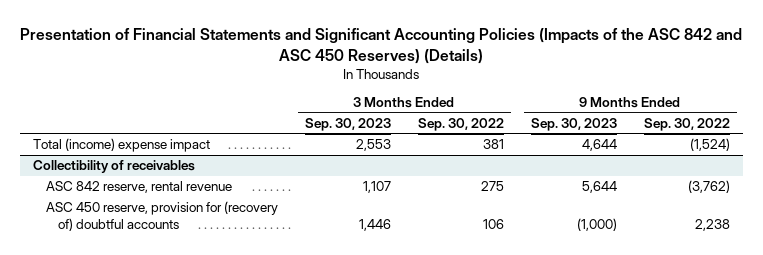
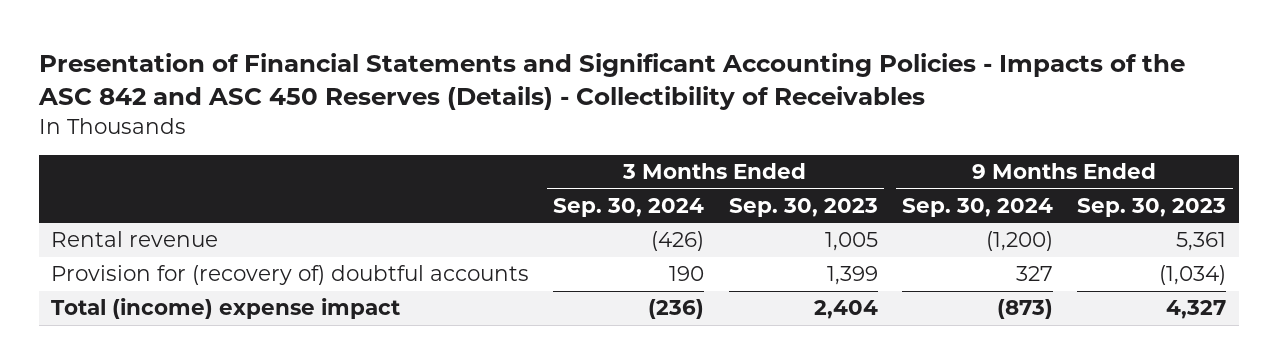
- Presentation of Financial Statements and Significant Accounting Policies (Impacts of the ASC 842 and ASC 450 Reserves) (Details)
+ Presentation of Financial Statements and Significant Accounting Policies - Impacts of the ASC 842 and ASC 450 Reserves (Details) - Collectibility of Receivables
- | 3 Months Ended Sep. 30, 2023 | 3 Months Ended Sep. 30, 2022 | 9 Months Ended Sep. 30, 2023 | 9 Months Ended Sep. 30, 2022
+ | 3 Months Ended Sep. 30, 2024 | 3 Months Ended Sep. 30, 2023 | 9 Months Ended Sep. 30, 2024 | 9 Months Ended Sep. 30, 2023
- Total (income) expense impact | 2,553 | 381 | 4,644 | (1,524)
- Collectibility of receivables
- ASC 842 reserve, rental revenue | 1,107 | 275 | 5,644 | (3,762)
- ASC 450 reserve, provision for (recovery of) doubtful accounts | 1,446 | 106 | (1,000) | 2,238
+ Rental revenue | (426) | 1,005 | (1,200) | 5,361
+ Provision for (recovery of) doubtful accounts | 190 | 1,399 | 327 | (1,034)
+ Total (income) expense impact | (236) | 2,404 | (873) | 4,327

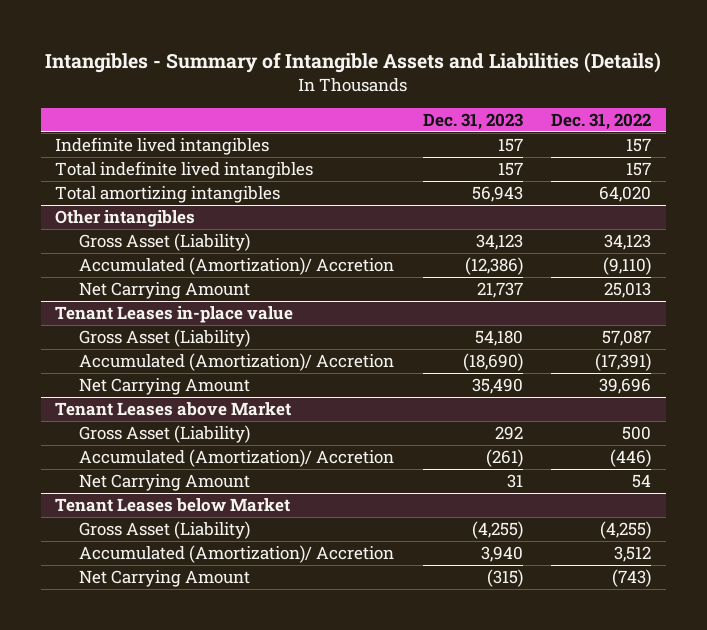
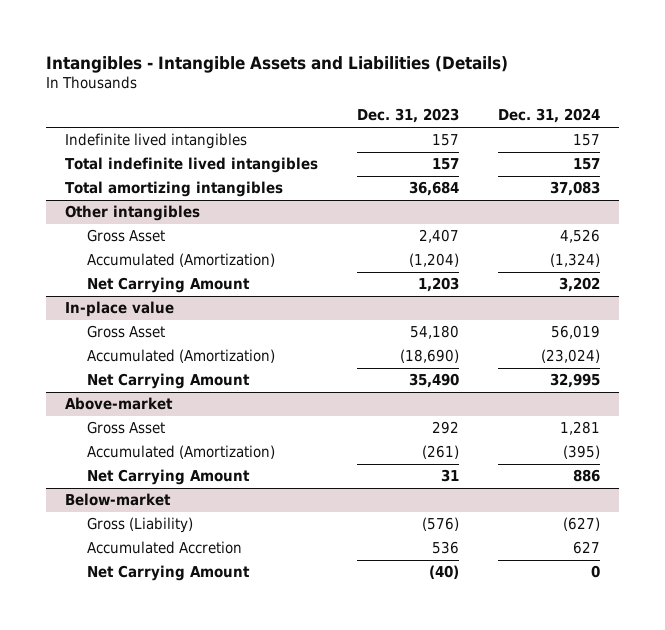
- Intangibles - Summary of Intangible Assets and Liabilities (Details)
+ Intangibles - Intangible Assets and Liabilities (Details)
- | Dec. 31, 2023 | Dec. 31, 2022
+ | Dec. 31, 2023 | Dec. 31, 2024
- Total amortizing intangibles | 56,943 | 64,020
+ Total amortizing intangibles | 36,684 | 37,083
@ Other intangibles
- Gross Asset (Liability) | 34,123 | 34,123
- Accumulated (Amortization)/ Accretion | (12,386) | (9,110)
- Net Carrying Amount | 21,737 | 25,013
- Tenant Leases in-place value
- Gross Asset (Liability) | 54,180 | 57,087
- Accumulated (Amortization)/ Accretion | (18,690) | (17,391)
@ Other intangibles
+ Gross Asset | 2,407 | 4,526
+ Accumulated (Amortization) | (1,204) | (1,324)
+ Net Carrying Amount | 1,203 | 3,202
+ In-place value
+ Gross Asset | 54,180 | 56,019
+ Accumulated (Amortization) | (18,690) | (23,024)
- Tenant Leases above Market
- Gross Asset (Liability) | 292 | 500
- Accumulated (Amortization)/ Accretion | (261) | (446)
+ Above-market
+ Gross Asset | 292 | 1,281
+ Accumulated (Amortization) | (261) | (395)
- Tenant Leases below Market
- Gross Asset (Liability) | (4,255) | (4,255)
- Accumulated (Amortization)/ Accretion | 3,940 | 3,512
- Net Carrying Amount | (315) | (743)
+ Below-market
+ Gross (Liability) | (576) | (627)
+ Accumulated Accretion | 536 | 627
+ Net Carrying Amount | (40) | 0

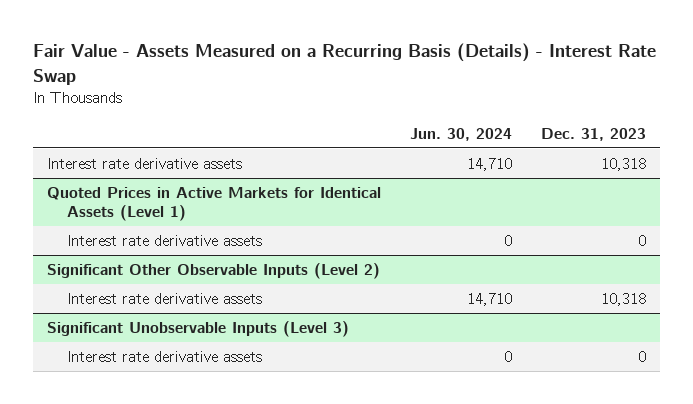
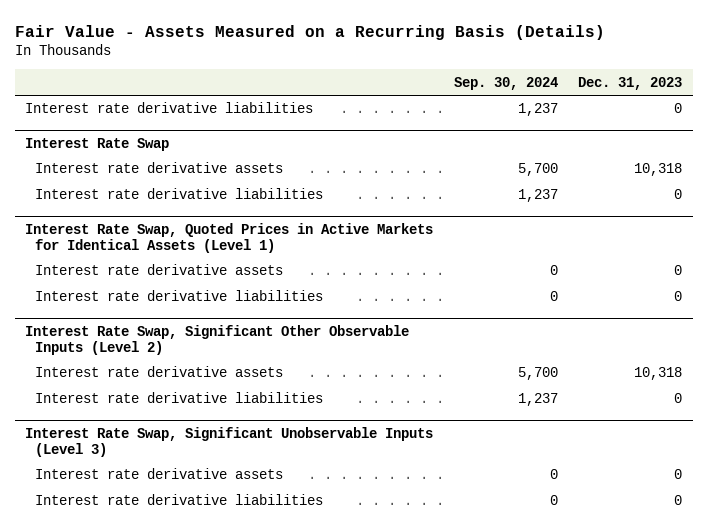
- Fair Value - Assets Measured on a Recurring Basis (Details) - Interest Rate Swap
+ Fair Value - Assets Measured on a Recurring Basis (Details)
- | Jun. 30, 2024 | Dec. 31, 2023
+ | Sep. 30, 2024 | Dec. 31, 2023
+ Interest rate derivative liabilities | 1,237 | 0
+ Interest Rate Swap
- Quoted Prices in Active Markets for Identical Assets (Level 1)
+ Interest rate derivative liabilities | 1,237 | 0
+ Interest Rate Swap, Quoted Prices in Active Markets for Identical Assets (Level 1)
- Significant Other Observable Inputs (Level 2)
+ Interest rate derivative liabilities | 0 | 0
+ Interest Rate Swap, Significant Other Observable Inputs (Level 2)
- Significant Unobservable Inputs (Level 3)
+ Interest rate derivative liabilities | 1,237 | 0
+ Interest Rate Swap, Significant Unobservable Inputs (Level 3)
+ Interest rate derivative liabilities | 0 | 0

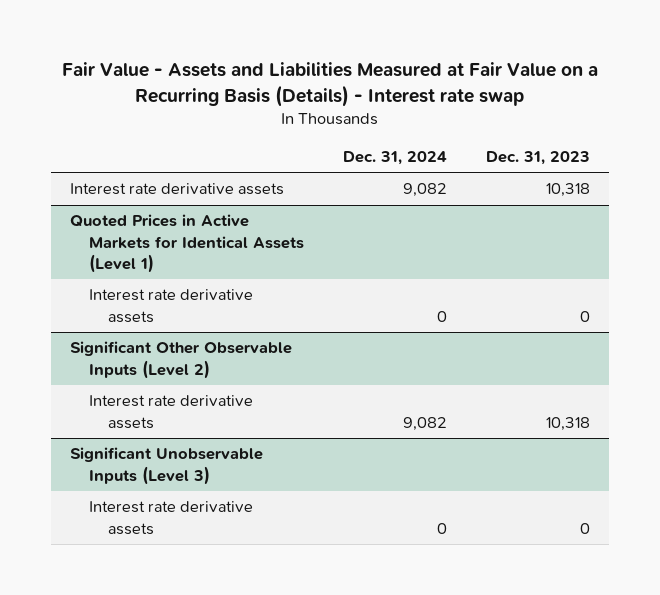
- Fair Value - Assets Measured on a Recurring Basis (Details)
+ Fair Value - Assets and Liabilities Measured at Fair Value on a Recurring Basis (Details) - Interest rate swap
- | Sep. 30, 2024 | Dec. 31, 2023
+ | Dec. 31, 2024 | Dec. 31, 2023
- Interest rate derivative liabilities | 1,237 | 0
- Interest Rate Swap
- Interest rate derivative liabilities | 1,237 | 0
- Interest Rate Swap, Quoted Prices in Active Markets for Identical Assets (Level 1)
+ Quoted Prices in Active Markets for Identical Assets (Level 1)
- Interest rate derivative liabilities | 0 | 0
- Interest Rate Swap, Significant Other Observable Inputs (Level 2)
+ Significant Other Observable Inputs (Level 2)
- Interest rate derivative liabilities | 1,237 | 0
- Interest Rate Swap, Significant Unobservable Inputs (Level 3)
+ Significant Unobservable Inputs (Level 3)
- Interest rate derivative liabilities | 0 | 0

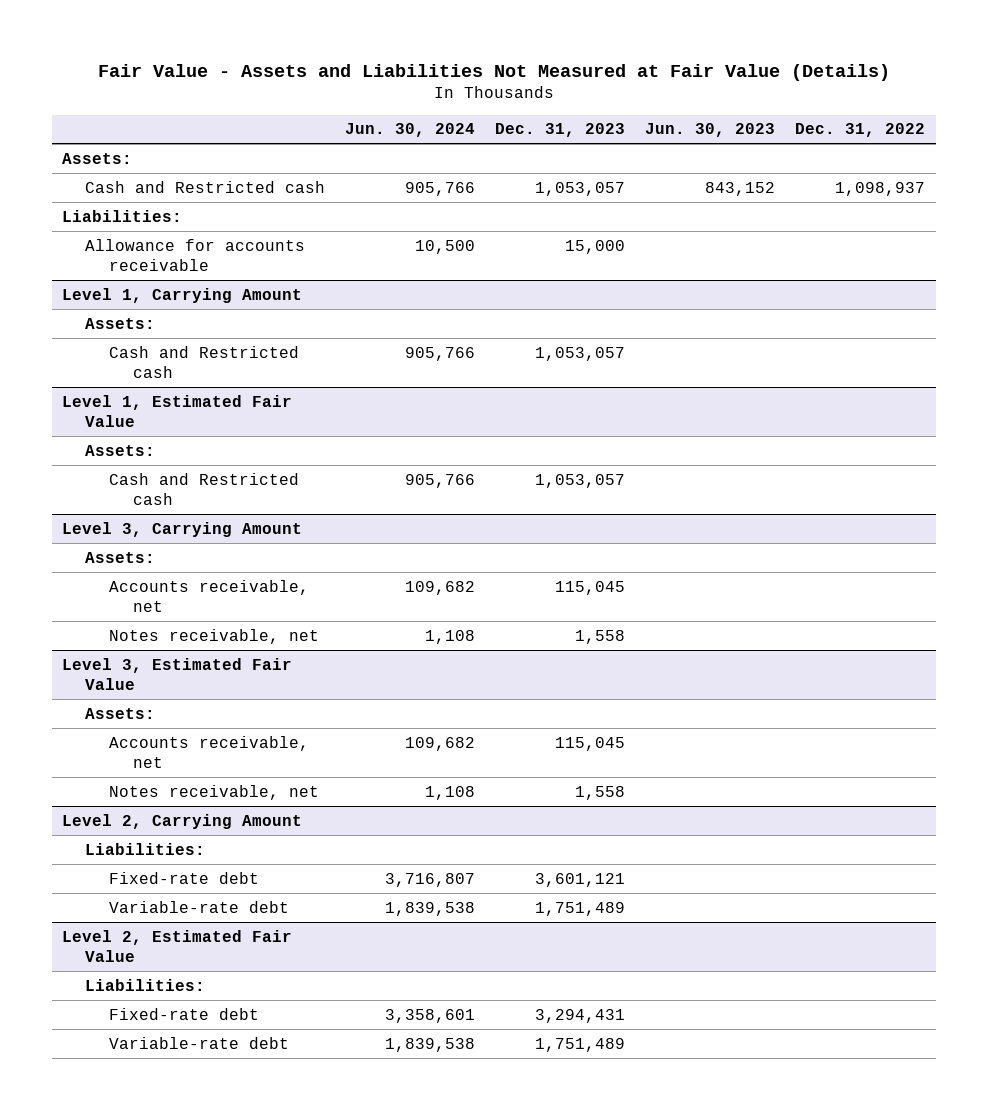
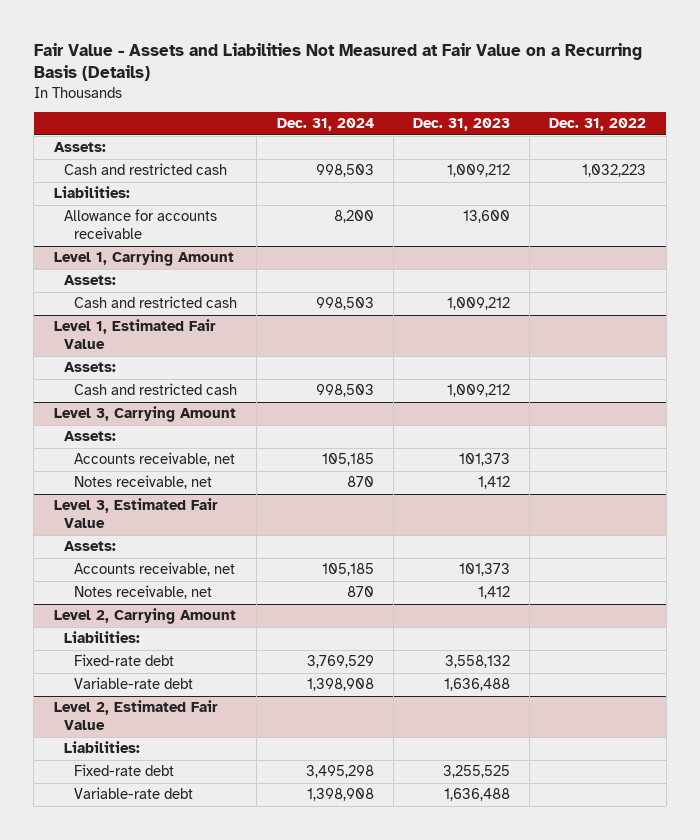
- Fair Value - Assets and Liabilities Not Measured at Fair Value (Details)
+ Fair Value - Assets and Liabilities Not Measured at Fair Value on a Recurring Basis (Details)
- | Jun. 30, 2024 | Dec. 31, 2023 | Jun. 30, 2023 | Dec. 31, 2022
+ | Dec. 31, 2024 | Dec. 31, 2023 | Dec. 31, 2022
- Cash and Restricted cash | 905,766 | 1,053,057 | 843,152 | 1,098,937
+ Cash and restricted cash | 998,503 | 1,009,212 | 1,032,223
- Allowance for accounts receivable | 10,500 | 15,000 | |
+ Allowance for accounts receivable | 8,200 | 13,600 |
@ Level 1, Carrying Amount
- Cash and Restricted cash | 905,766 | 1,053,057 | |
+ Cash and restricted cash | 998,503 | 1,009,212 |
@ Level 1, Estimated Fair Value
- Cash and Restricted cash | 905,766 | 1,053,057 | |
+ Cash and restricted cash | 998,503 | 1,009,212 |
@ Level 3, Carrying Amount
- Accounts receivable, net | 109,682 | 115,045 | |
- Notes receivable, net | 1,108 | 1,558 | |
+ Accounts receivable, net | 105,185 | 101,373 |
+ Notes receivable, net | 870 | 1,412 |
@ Level 3, Estimated Fair Value
- Accounts receivable, net | 109,682 | 115,045 | |
- Notes receivable, net | 1,108 | 1,558 | |
+ Accounts receivable, net | 105,185 | 101,373 |
+ Notes receivable, net | 870 | 1,412 |
@ Level 2, Carrying Amount
- Fixed-rate debt | 3,716,807 | 3,601,121 | |
- Variable-rate debt | 1,839,538 | 1,751,489 | |
+ Fixed-rate debt | 3,769,529 | 3,558,132 |
+ Variable-rate debt | 1,398,908 | 1,636,488 |
@ Level 2, Estimated Fair Value
- Fixed-rate debt | 3,358,601 | 3,294,431 | |
- Variable-rate debt | 1,839,538 | 1,751,489 | |
+ Fixed-rate debt | 3,495,298 | 3,255,525 |
+ Variable-rate debt | 1,398,908 | 1,636,488 |

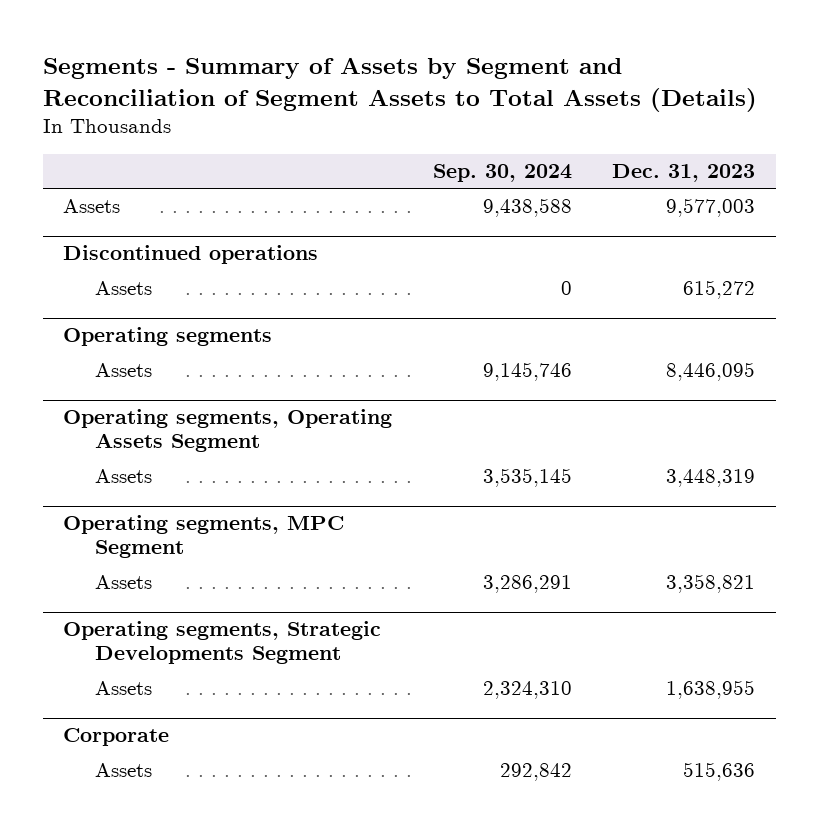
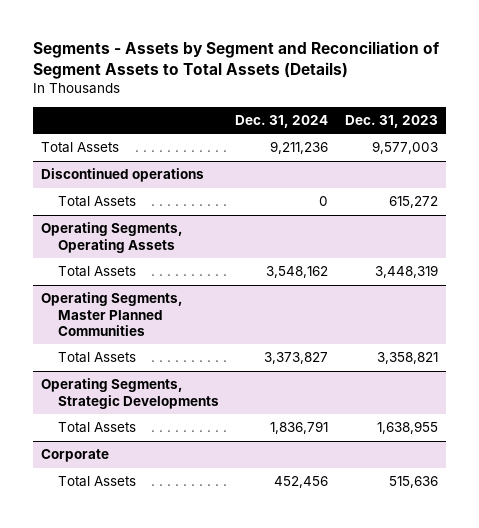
- Segments - Summary of Assets by Segment and Reconciliation of Segment Assets to Total Assets (Details)
+ Segments - Assets by Segment and Reconciliation of Segment Assets to Total Assets (Details)
- | Sep. 30, 2024 | Dec. 31, 2023
+ | Dec. 31, 2024 | Dec. 31, 2023
- Assets | 9,438,588 | 9,577,003
+ Total Assets | 9,211,236 | 9,577,003
@ Discontinued operations
- Assets | 0 | 615,272
- Operating segments
- Assets | 9,145,746 | 8,446,095
- Operating segments, Operating Assets Segment
- Assets | 3,535,145 | 3,448,319
- Operating segments, MPC Segment
- Assets | 3,286,291 | 3,358,821
- Operating segments, Strategic Developments Segment
- Assets | 2,324,310 | 1,638,955
@ Discontinued operations
+ Total Assets | 0 | 615,272
+ Operating Segments, Operating Assets
+ Total Assets | 3,548,162 | 3,448,319
+ Operating Segments, Master Planned Communities
+ Total Assets | 3,373,827 | 3,358,821
+ Operating Segments, Strategic Developments
+ Total Assets | 1,836,791 | 1,638,955
@ Corporate
- Assets | 292,842 | 515,636
+ Total Assets | 452,456 | 515,636

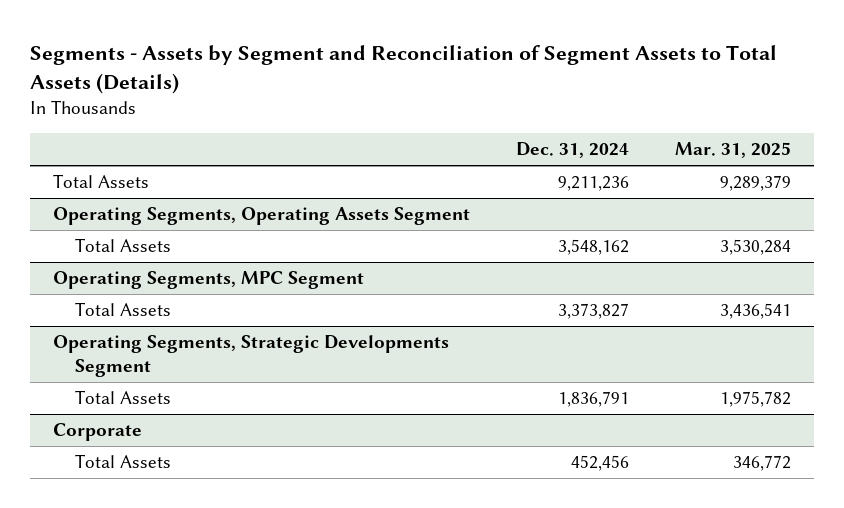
- | Dec. 31, 2024 | Dec. 31, 2023
+ | Dec. 31, 2024 | Mar. 31, 2025
- Discontinued operations
- Total Assets | 0 | 615,272
- Operating Segments, Operating Assets
+ Operating Segments, Operating Assets Segment
- Operating Segments, Master Planned Communities
+ Operating Segments, MPC Segment
- Operating Segments, Strategic Developments
+ Operating Segments, Strategic Developments Segment

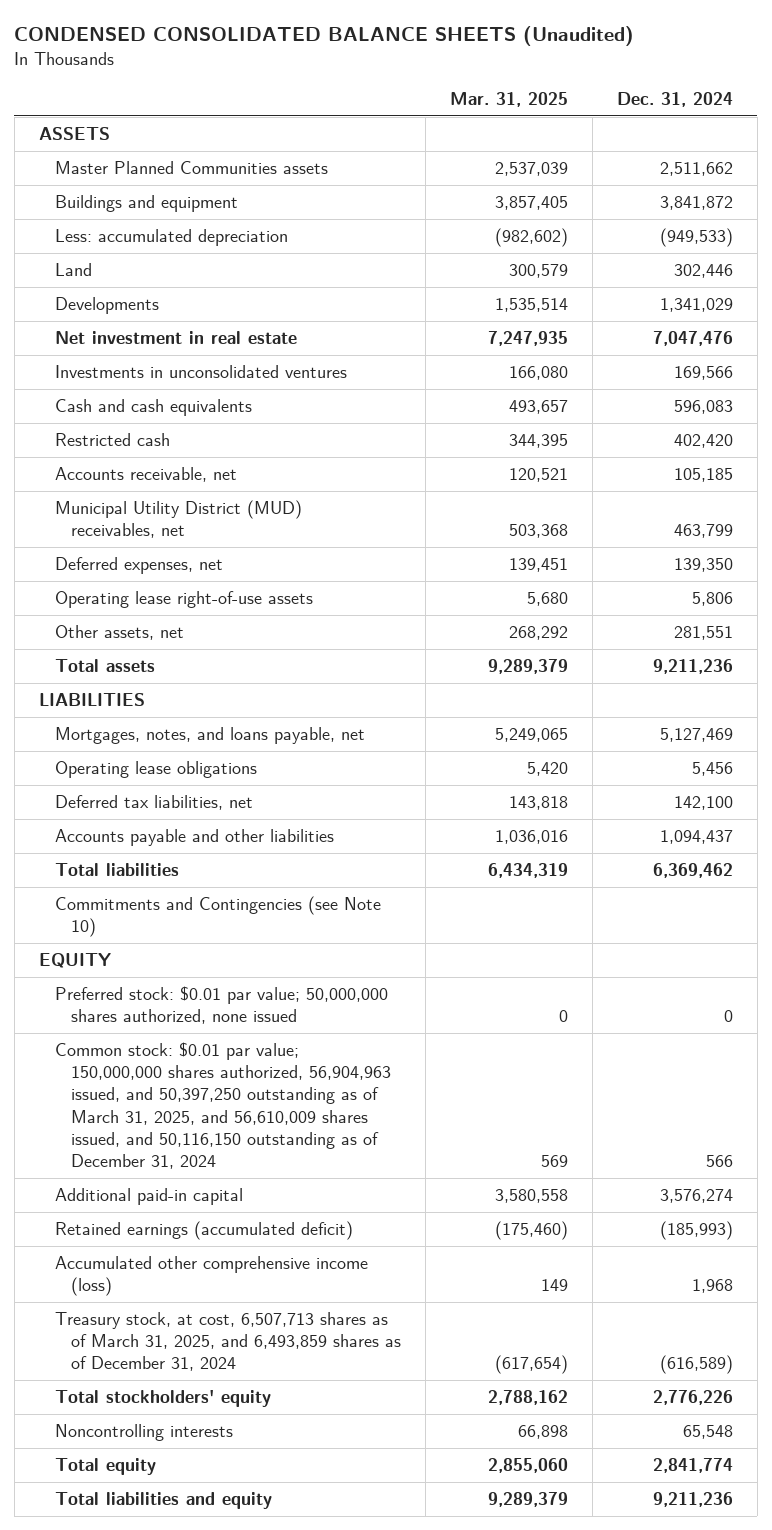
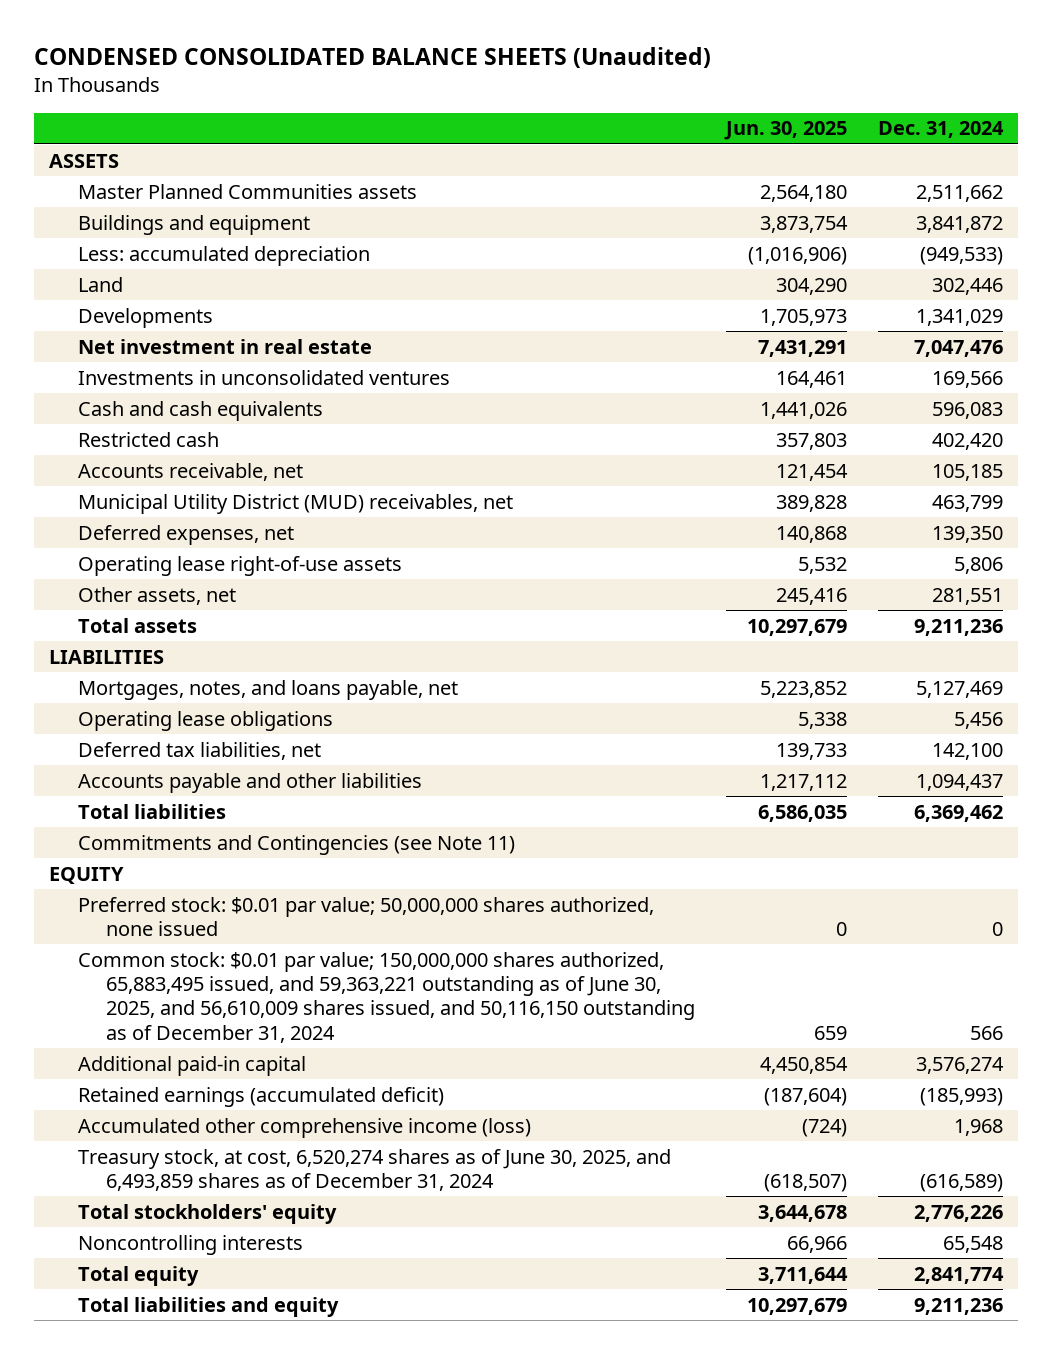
- | Mar. 31, 2025 | Dec. 31, 2024
+ | Jun. 30, 2025 | Dec. 31, 2024
- Commitments and Contingencies (see Note 10)
+ Commitments and Contingencies (see Note 11)
- Common stock: $0.01 par value; 150,000,000 shares authorized, 56,904,963 issued, and 50,397,250 outstanding as of March 31, 2025, and 56,610,009 shares issued, and 50,116,150 outstanding as of December 31, 2024 | 569 | 566
+ Common stock: $0.01 par value; 150,000,000 shares authorized, 65,883,495 issued, and 59,363,221 outstanding as of June 30, 2025, and 56,610,009 shares issued, and 50,116,150 outstanding as of December 31, 2024 | 659 | 566
- Treasury stock, at cost, 6,507,713 shares as of March 31, 2025, and 6,493,859 shares as of December 31, 2024 | (617,654) | (616,589)
+ Treasury stock, at cost, 6,520,274 shares as of June 30, 2025, and 6,493,859 shares as of December 31, 2024 | (618,507) | (616,589)

